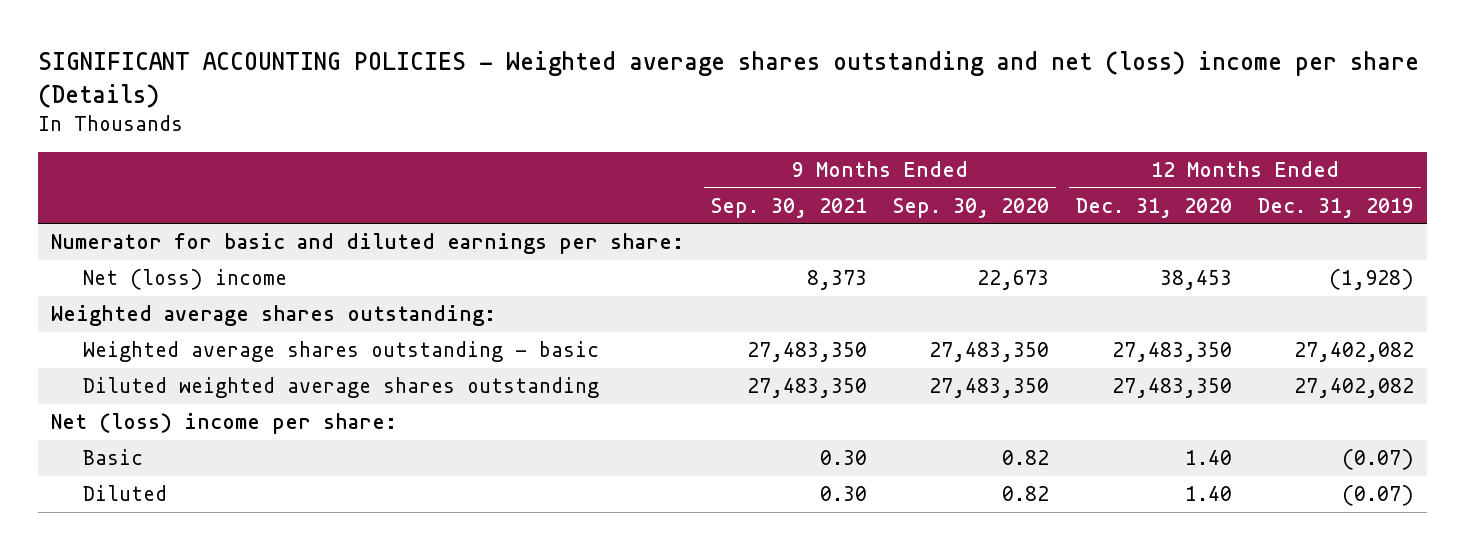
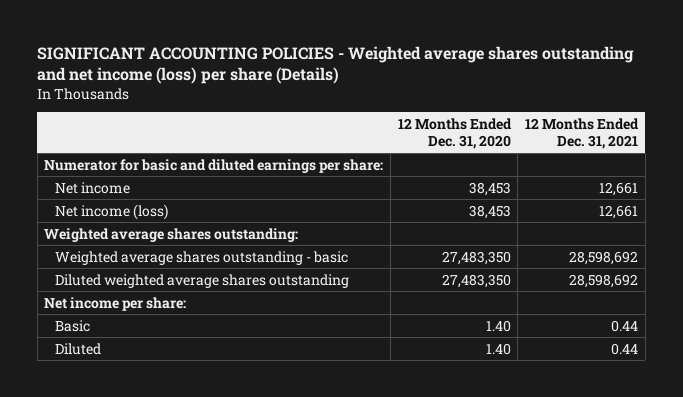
- SIGNIFICANT ACCOUNTING POLICIES - Weighted average shares outstanding and net (loss) income per share (Details)
+ SIGNIFICANT ACCOUNTING POLICIES - Weighted average shares outstanding and net income (loss) per share (Details)
- | 9 Months Ended Sep. 30, 2021 | 9 Months Ended Sep. 30, 2020 | 12 Months Ended Dec. 31, 2020 | 12 Months Ended Dec. 31, 2019
+ | 12 Months Ended Dec. 31, 2020 | 12 Months Ended Dec. 31, 2021
- Net (loss) income | 8,373 | 22,673 | 38,453 | (1,928)
+ Net income | 38,453 | 12,661
+ Net income (loss) | 38,453 | 12,661
- Net (loss) income per share:
+ Net income per share:

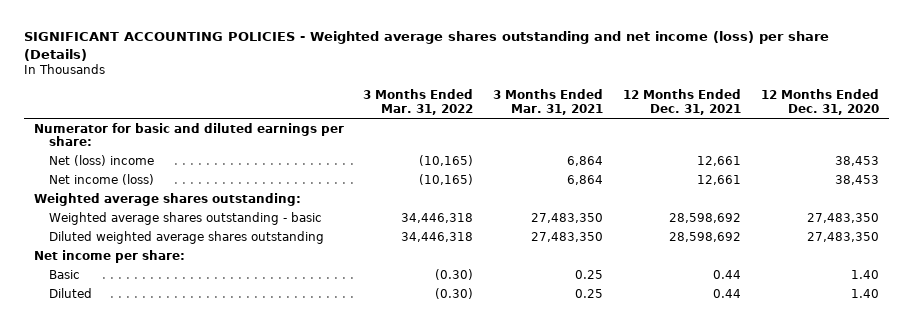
- | 12 Months Ended Dec. 31, 2020 | 12 Months Ended Dec. 31, 2021
+ | 3 Months Ended Mar. 31, 2022 | 3 Months Ended Mar. 31, 2021 | 12 Months Ended Dec. 31, 2021 | 12 Months Ended Dec. 31, 2020
- Net income | 38,453 | 12,661
+ Net (loss) income | (10,165) | 6,864 | 12,661 | 38,453

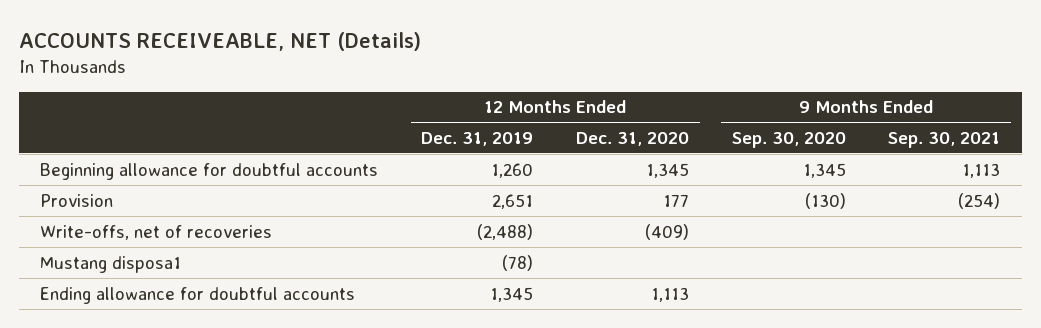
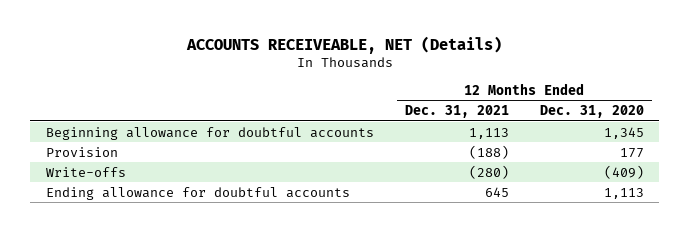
- | 12 Months Ended Dec. 31, 2019 | 12 Months Ended Dec. 31, 2020 | 9 Months Ended Sep. 30, 2020 | 9 Months Ended Sep. 30, 2021
+ | 12 Months Ended Dec. 31, 2021 | 12 Months Ended Dec. 31, 2020
- Write-offs, net of recoveries | (2,488) | (409) | |
- Mustang disposa1 | (78) | | |
+ Write-offs | (280) | (409)

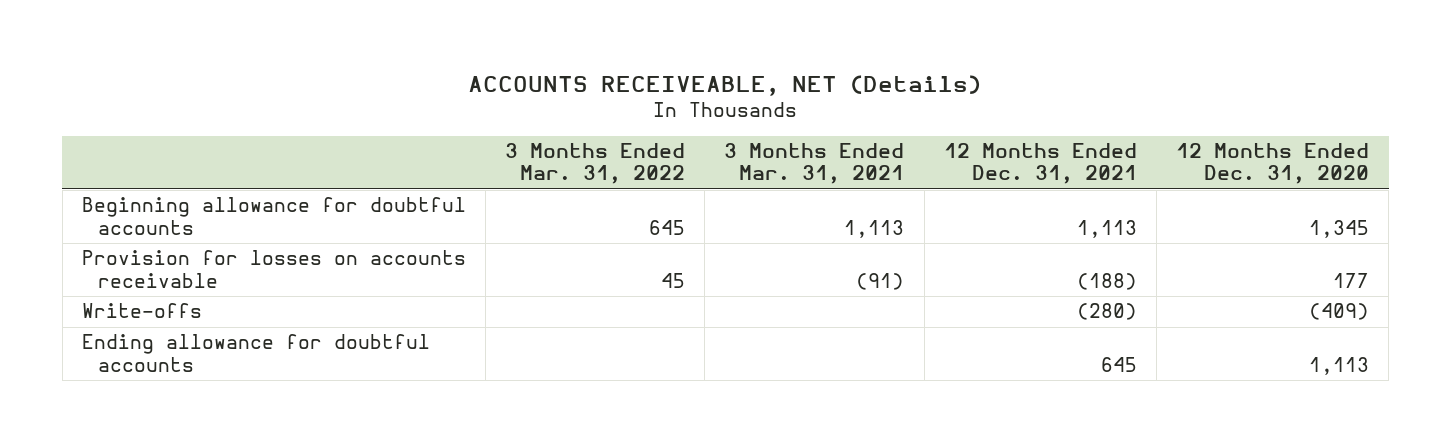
- | 12 Months Ended Dec. 31, 2021 | 12 Months Ended Dec. 31, 2020
+ | 3 Months Ended Mar. 31, 2022 | 3 Months Ended Mar. 31, 2021 | 12 Months Ended Dec. 31, 2021 | 12 Months Ended Dec. 31, 2020
- Provision | (188) | 177
+ Provision for losses on accounts receivable | 45 | (91) | (188) | 177

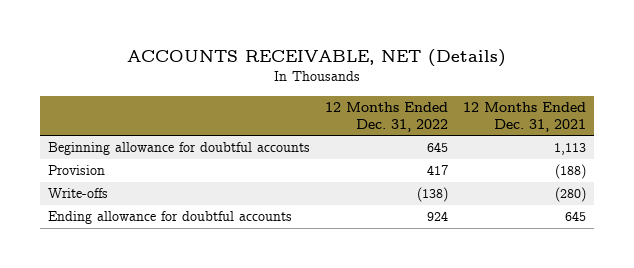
- ACCOUNTS RECEIVEABLE, NET (Details)
+ ACCOUNTS RECEIVABLE, NET (Details)
- | 3 Months Ended Mar. 31, 2022 | 3 Months Ended Mar. 31, 2021 | 12 Months Ended Dec. 31, 2021 | 12 Months Ended Dec. 31, 2020
+ | 12 Months Ended Dec. 31, 2022 | 12 Months Ended Dec. 31, 2021
- Provision for losses on accounts receivable | 45 | (91) | (188) | 177
+ Provision | 417 | (188)

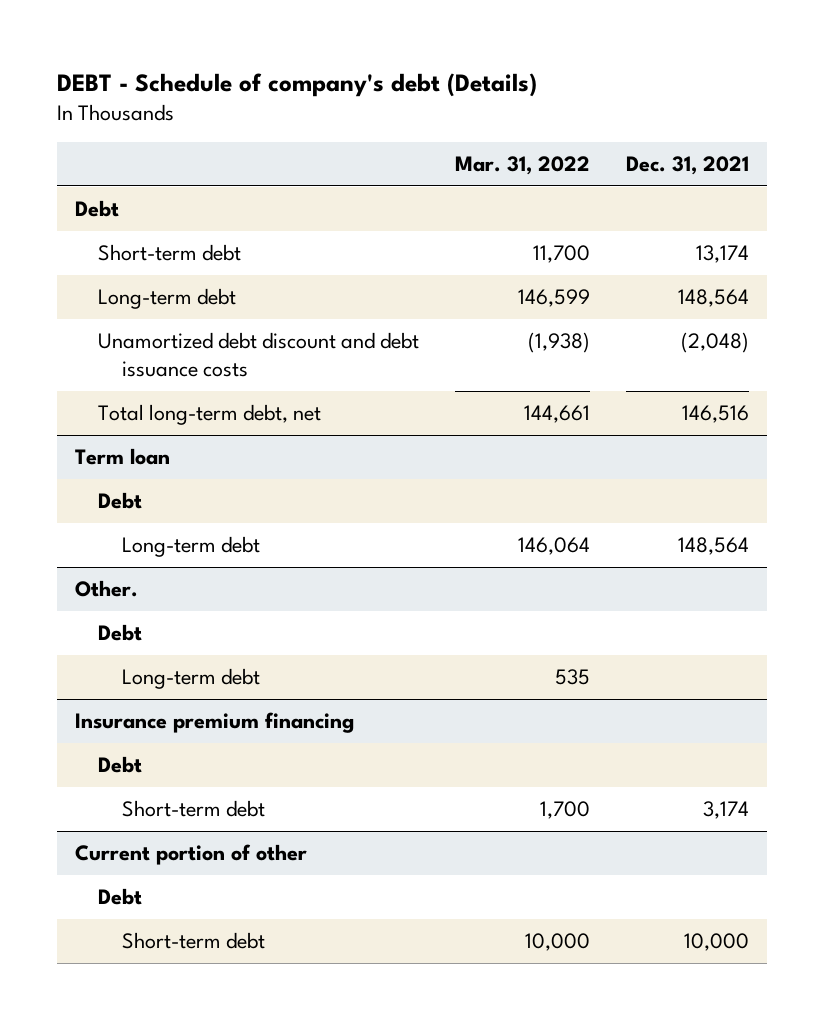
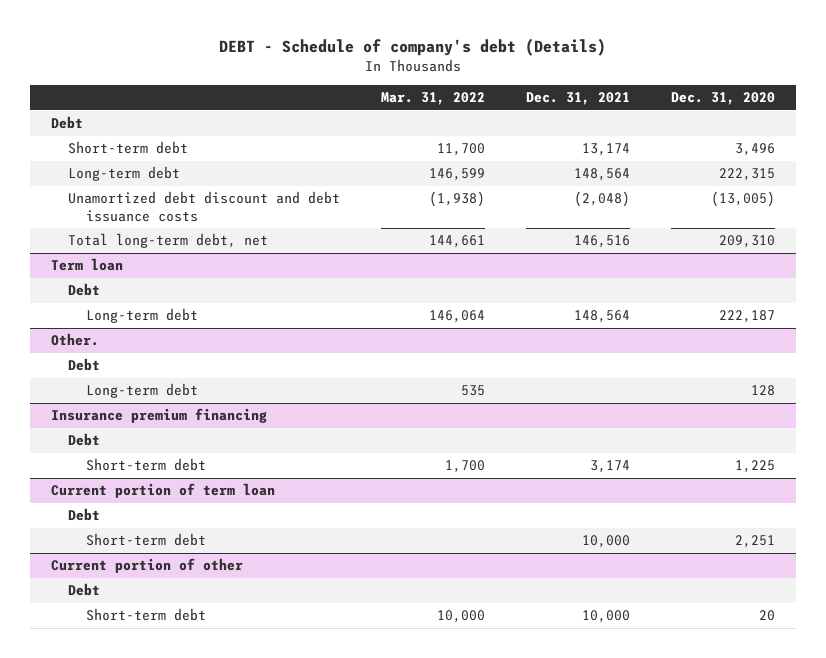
- | Mar. 31, 2022 | Dec. 31, 2021
+ | Mar. 31, 2022 | Dec. 31, 2021 | Dec. 31, 2020
+ Current portion of term loan
+ Debt
+ Short-term debt | | 10,000 | 2,251

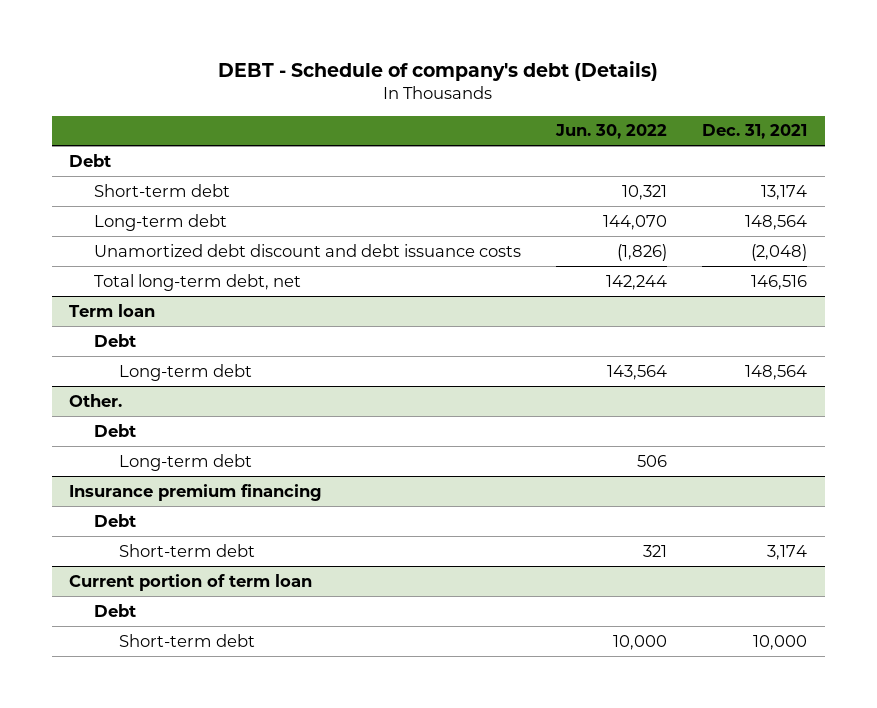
- | Mar. 31, 2022 | Dec. 31, 2021 | Dec. 31, 2020
+ | Jun. 30, 2022 | Dec. 31, 2021
- Current portion of other
- Debt
- Short-term debt | 10,000 | 10,000 | 20

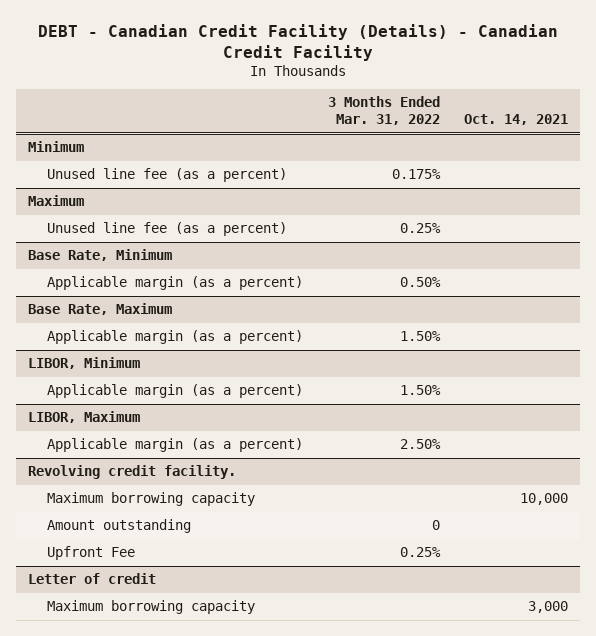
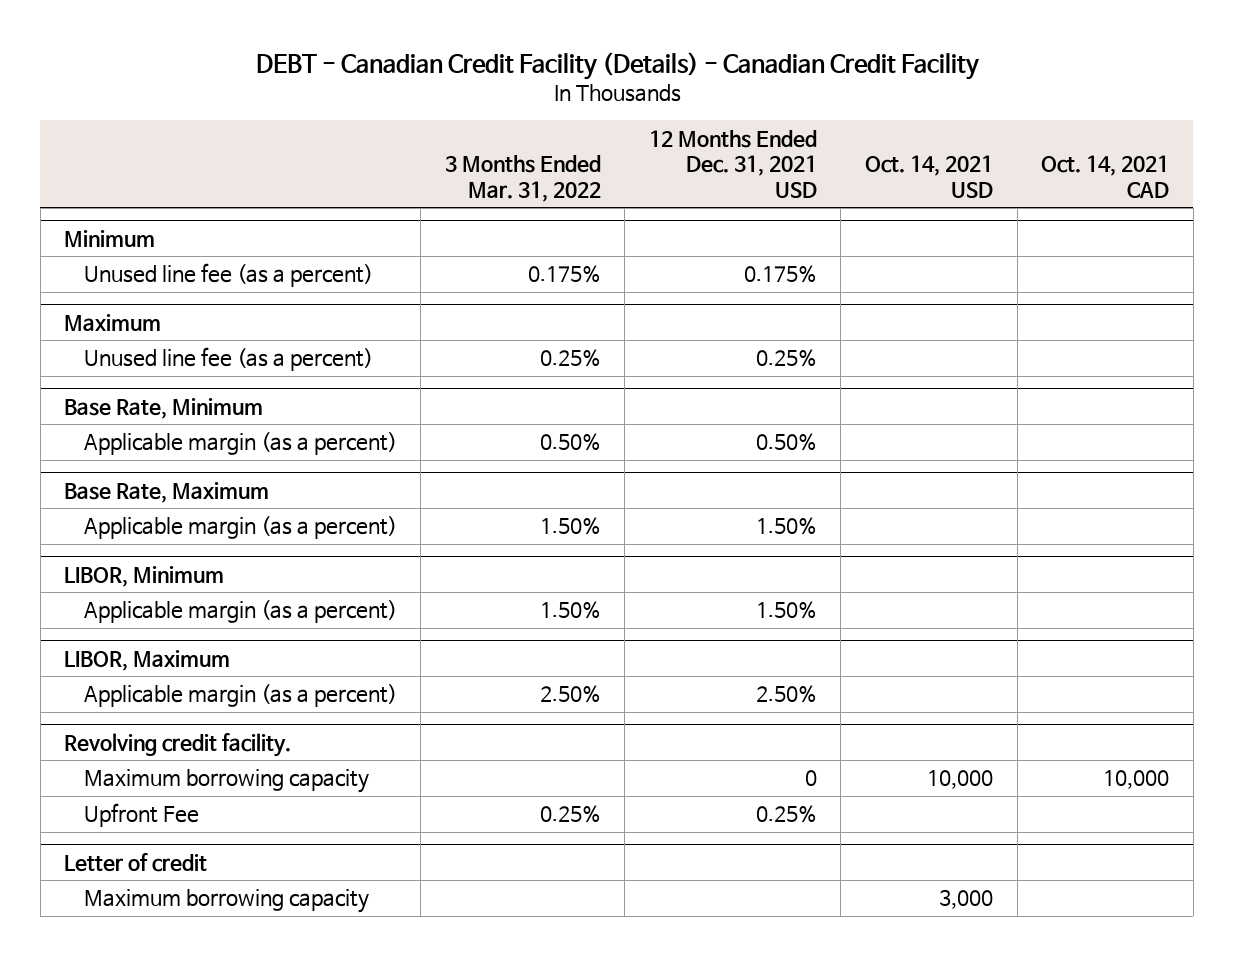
- | 3 Months Ended Mar. 31, 2022 | Oct. 14, 2021
+ | 3 Months Ended Mar. 31, 2022 | 12 Months Ended Dec. 31, 2021 USD | Oct. 14, 2021 USD | Oct. 14, 2021 CAD
@ Revolving credit facility.
- Amount outstanding | 0 |

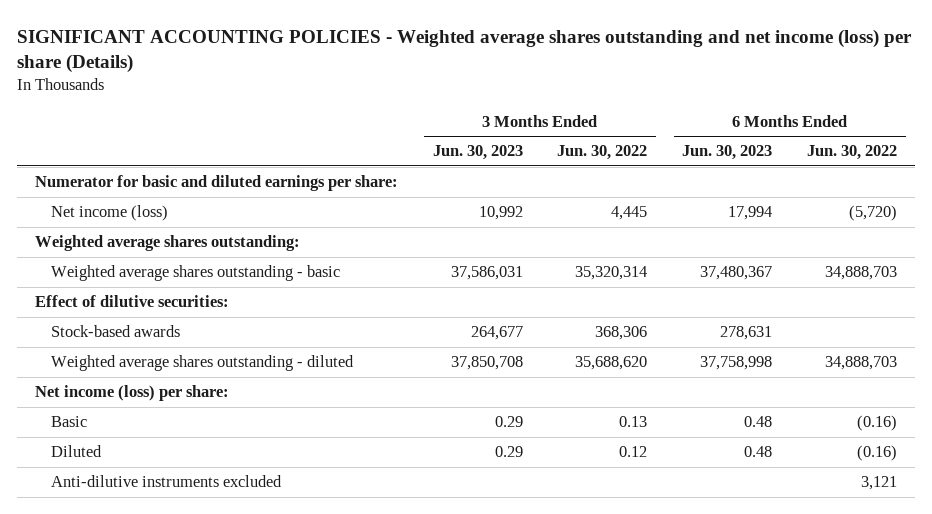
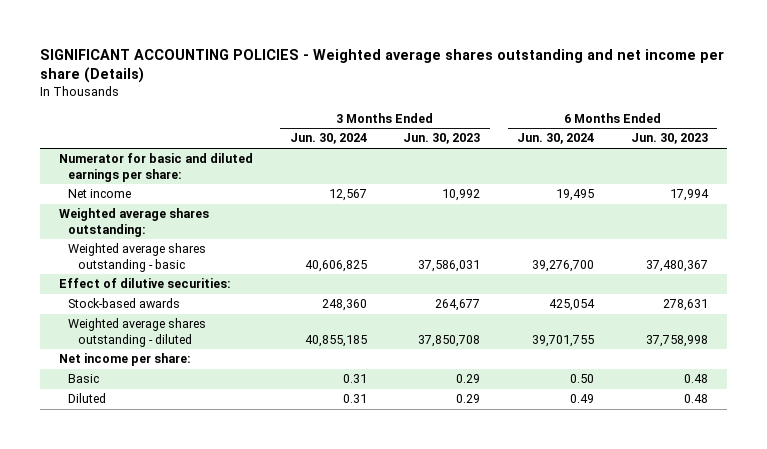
- SIGNIFICANT ACCOUNTING POLICIES - Weighted average shares outstanding and net income (loss) per share (Details)
+ SIGNIFICANT ACCOUNTING POLICIES - Weighted average shares outstanding and net income per share (Details)
- | 3 Months Ended Jun. 30, 2023 | 3 Months Ended Jun. 30, 2022 | 6 Months Ended Jun. 30, 2023 | 6 Months Ended Jun. 30, 2022
+ | 3 Months Ended Jun. 30, 2024 | 3 Months Ended Jun. 30, 2023 | 6 Months Ended Jun. 30, 2024 | 6 Months Ended Jun. 30, 2023
- Net income (loss) | 10,992 | 4,445 | 17,994 | (5,720)
+ Net income | 12,567 | 10,992 | 19,495 | 17,994
- Net income (loss) per share:
+ Net income per share:
- Anti-dilutive instruments excluded | | | | 3,121

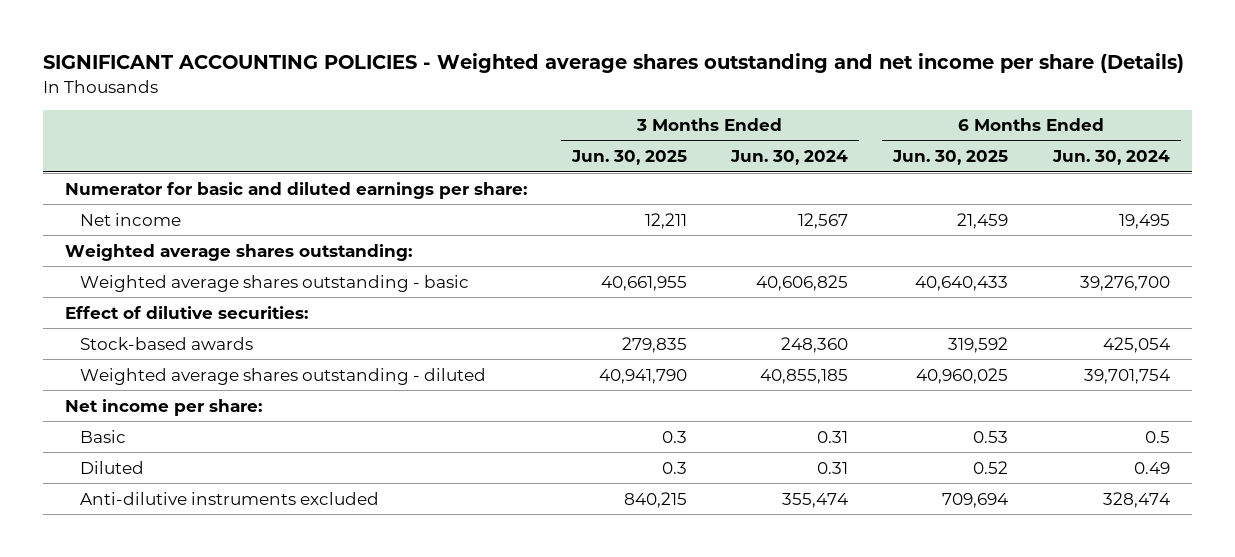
- | 3 Months Ended Jun. 30, 2024 | 3 Months Ended Jun. 30, 2023 | 6 Months Ended Jun. 30, 2024 | 6 Months Ended Jun. 30, 2023
+ | 3 Months Ended Jun. 30, 2025 | 3 Months Ended Jun. 30, 2024 | 6 Months Ended Jun. 30, 2025 | 6 Months Ended Jun. 30, 2024
- Weighted average shares outstanding - diluted | 40,855,185 | 37,850,708 | 39,701,755 | 37,758,998
+ Weighted average shares outstanding - diluted | 40,941,790 | 40,855,185 | 40,960,025 | 39,701,754
- Basic | 0.31 | 0.29 | 0.50 | 0.48
+ Basic | 0.3 | 0.31 | 0.53 | 0.5
+ Anti-dilutive instruments excluded | 840,215 | 355,474 | 709,694 | 328,474

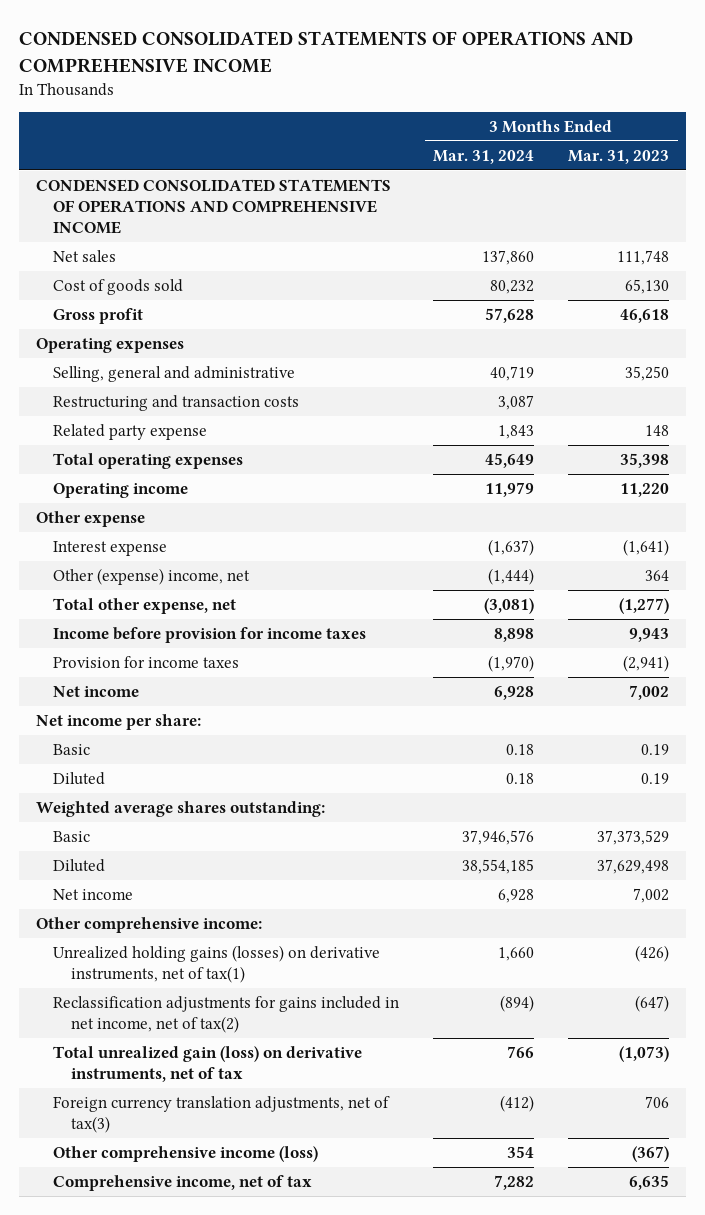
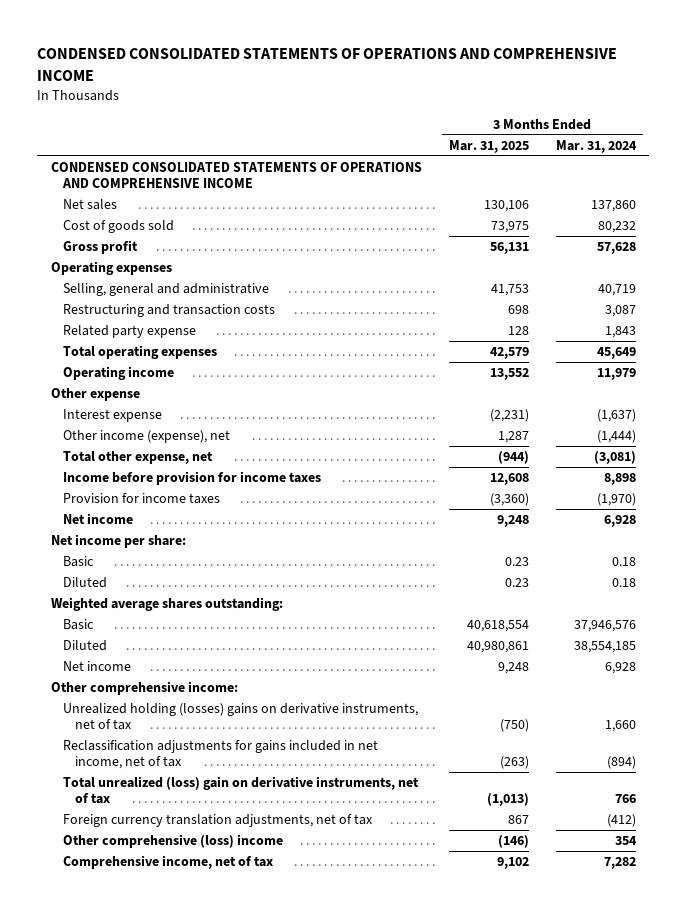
- | 3 Months Ended Mar. 31, 2024 | 3 Months Ended Mar. 31, 2023
+ | 3 Months Ended Mar. 31, 2025 | 3 Months Ended Mar. 31, 2024
- Other (expense) income, net | (1,444) | 364
+ Other income (expense), net | 1,287 | (1,444)
- Unrealized holding gains (losses) on derivative instruments, net of tax(1) | 1,660 | (426)
- Reclassification adjustments for gains included in net income, net of tax(2) | (894) | (647)
- Total unrealized gain (loss) on derivative instruments, net of tax | 766 | (1,073)
- Foreign currency translation adjustments, net of tax(3) | (412) | 706
- Other comprehensive income (loss) | 354 | (367)
+ Unrealized holding (losses) gains on derivative instruments, net of tax | (750) | 1,660
+ Reclassification adjustments for gains included in net income, net of tax | (263) | (894)
+ Total unrealized (loss) gain on derivative instruments, net of tax | (1,013) | 766
+ Foreign currency translation adjustments, net of tax | 867 | (412)
+ Other comprehensive (loss) income | (146) | 354

